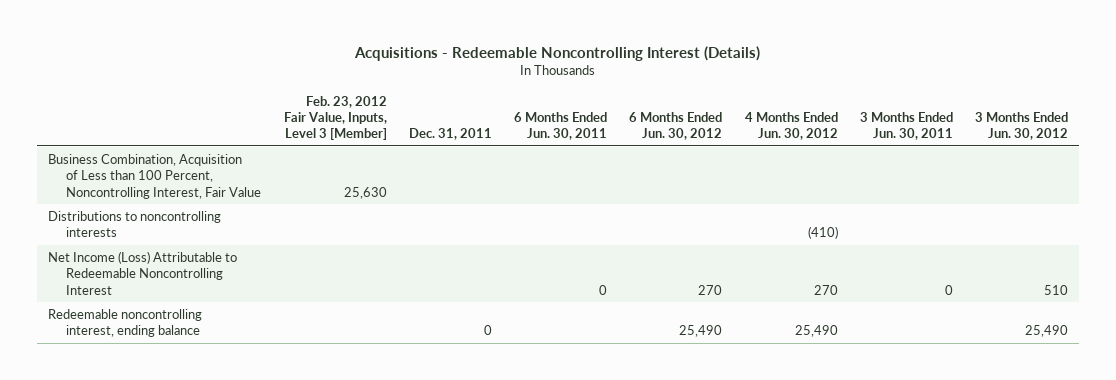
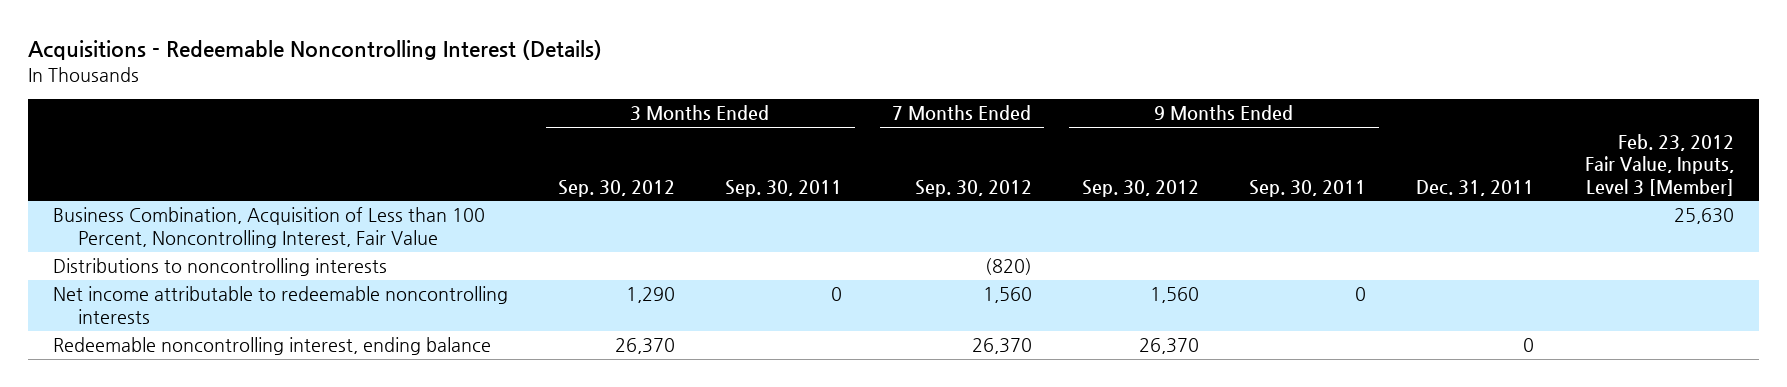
- | Feb. 23, 2012 Fair Value, Inputs, Level 3 [Member] | Dec. 31, 2011 | 6 Months Ended Jun. 30, 2011 | 6 Months Ended Jun. 30, 2012 | 4 Months Ended Jun. 30, 2012 | 3 Months Ended Jun. 30, 2011 | 3 Months Ended Jun. 30, 2012
+ | 3 Months Ended Sep. 30, 2012 | 3 Months Ended Sep. 30, 2011 | 7 Months Ended Sep. 30, 2012 | 9 Months Ended Sep. 30, 2012 | 9 Months Ended Sep. 30, 2011 | Dec. 31, 2011 | Feb. 23, 2012 Fair Value, Inputs, Level 3 [Member]
- Net Income (Loss) Attributable to Redeemable Noncontrolling Interest | | | 0 | 270 | 270 | 0 | 510
+ Net income attributable to redeemable noncontrolling interests | 1,290 | 0 | 1,560 | 1,560 | 0 | |

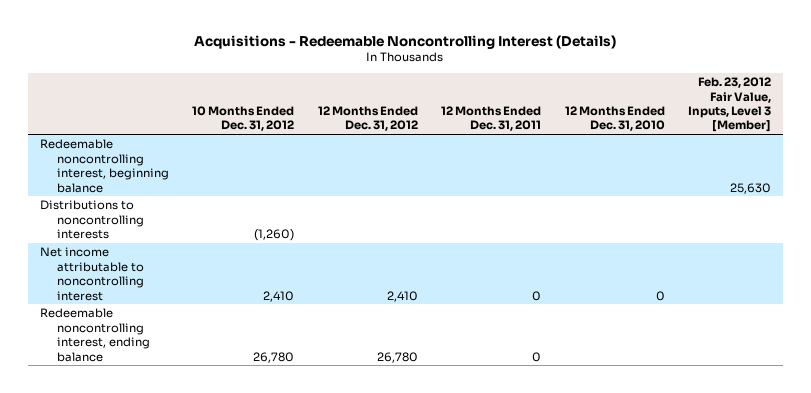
- | 3 Months Ended Sep. 30, 2012 | 3 Months Ended Sep. 30, 2011 | 7 Months Ended Sep. 30, 2012 | 9 Months Ended Sep. 30, 2012 | 9 Months Ended Sep. 30, 2011 | Dec. 31, 2011 | Feb. 23, 2012 Fair Value, Inputs, Level 3 [Member]
+ | 10 Months Ended Dec. 31, 2012 | 12 Months Ended Dec. 31, 2012 | 12 Months Ended Dec. 31, 2011 | 12 Months Ended Dec. 31, 2010 | Feb. 23, 2012 Fair Value, Inputs, Level 3 [Member]
- Business Combination, Acquisition of Less than 100 Percent, Noncontrolling Interest, Fair Value | | | | | | | 25,630
+ Redeemable noncontrolling interest, beginning balance | | | | | 25,630
- Net income attributable to redeemable noncontrolling interests | 1,290 | 0 | 1,560 | 1,560 | 0 | |
+ Net income attributable to noncontrolling interest | 2,410 | 2,410 | 0 | 0 |

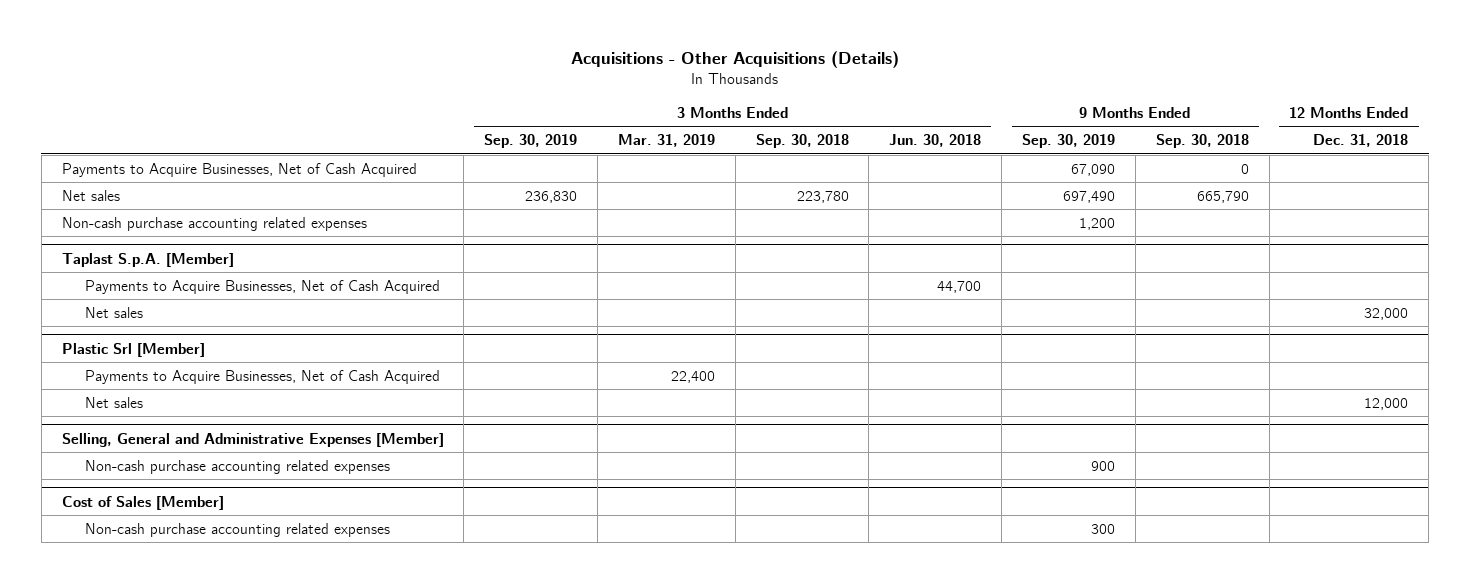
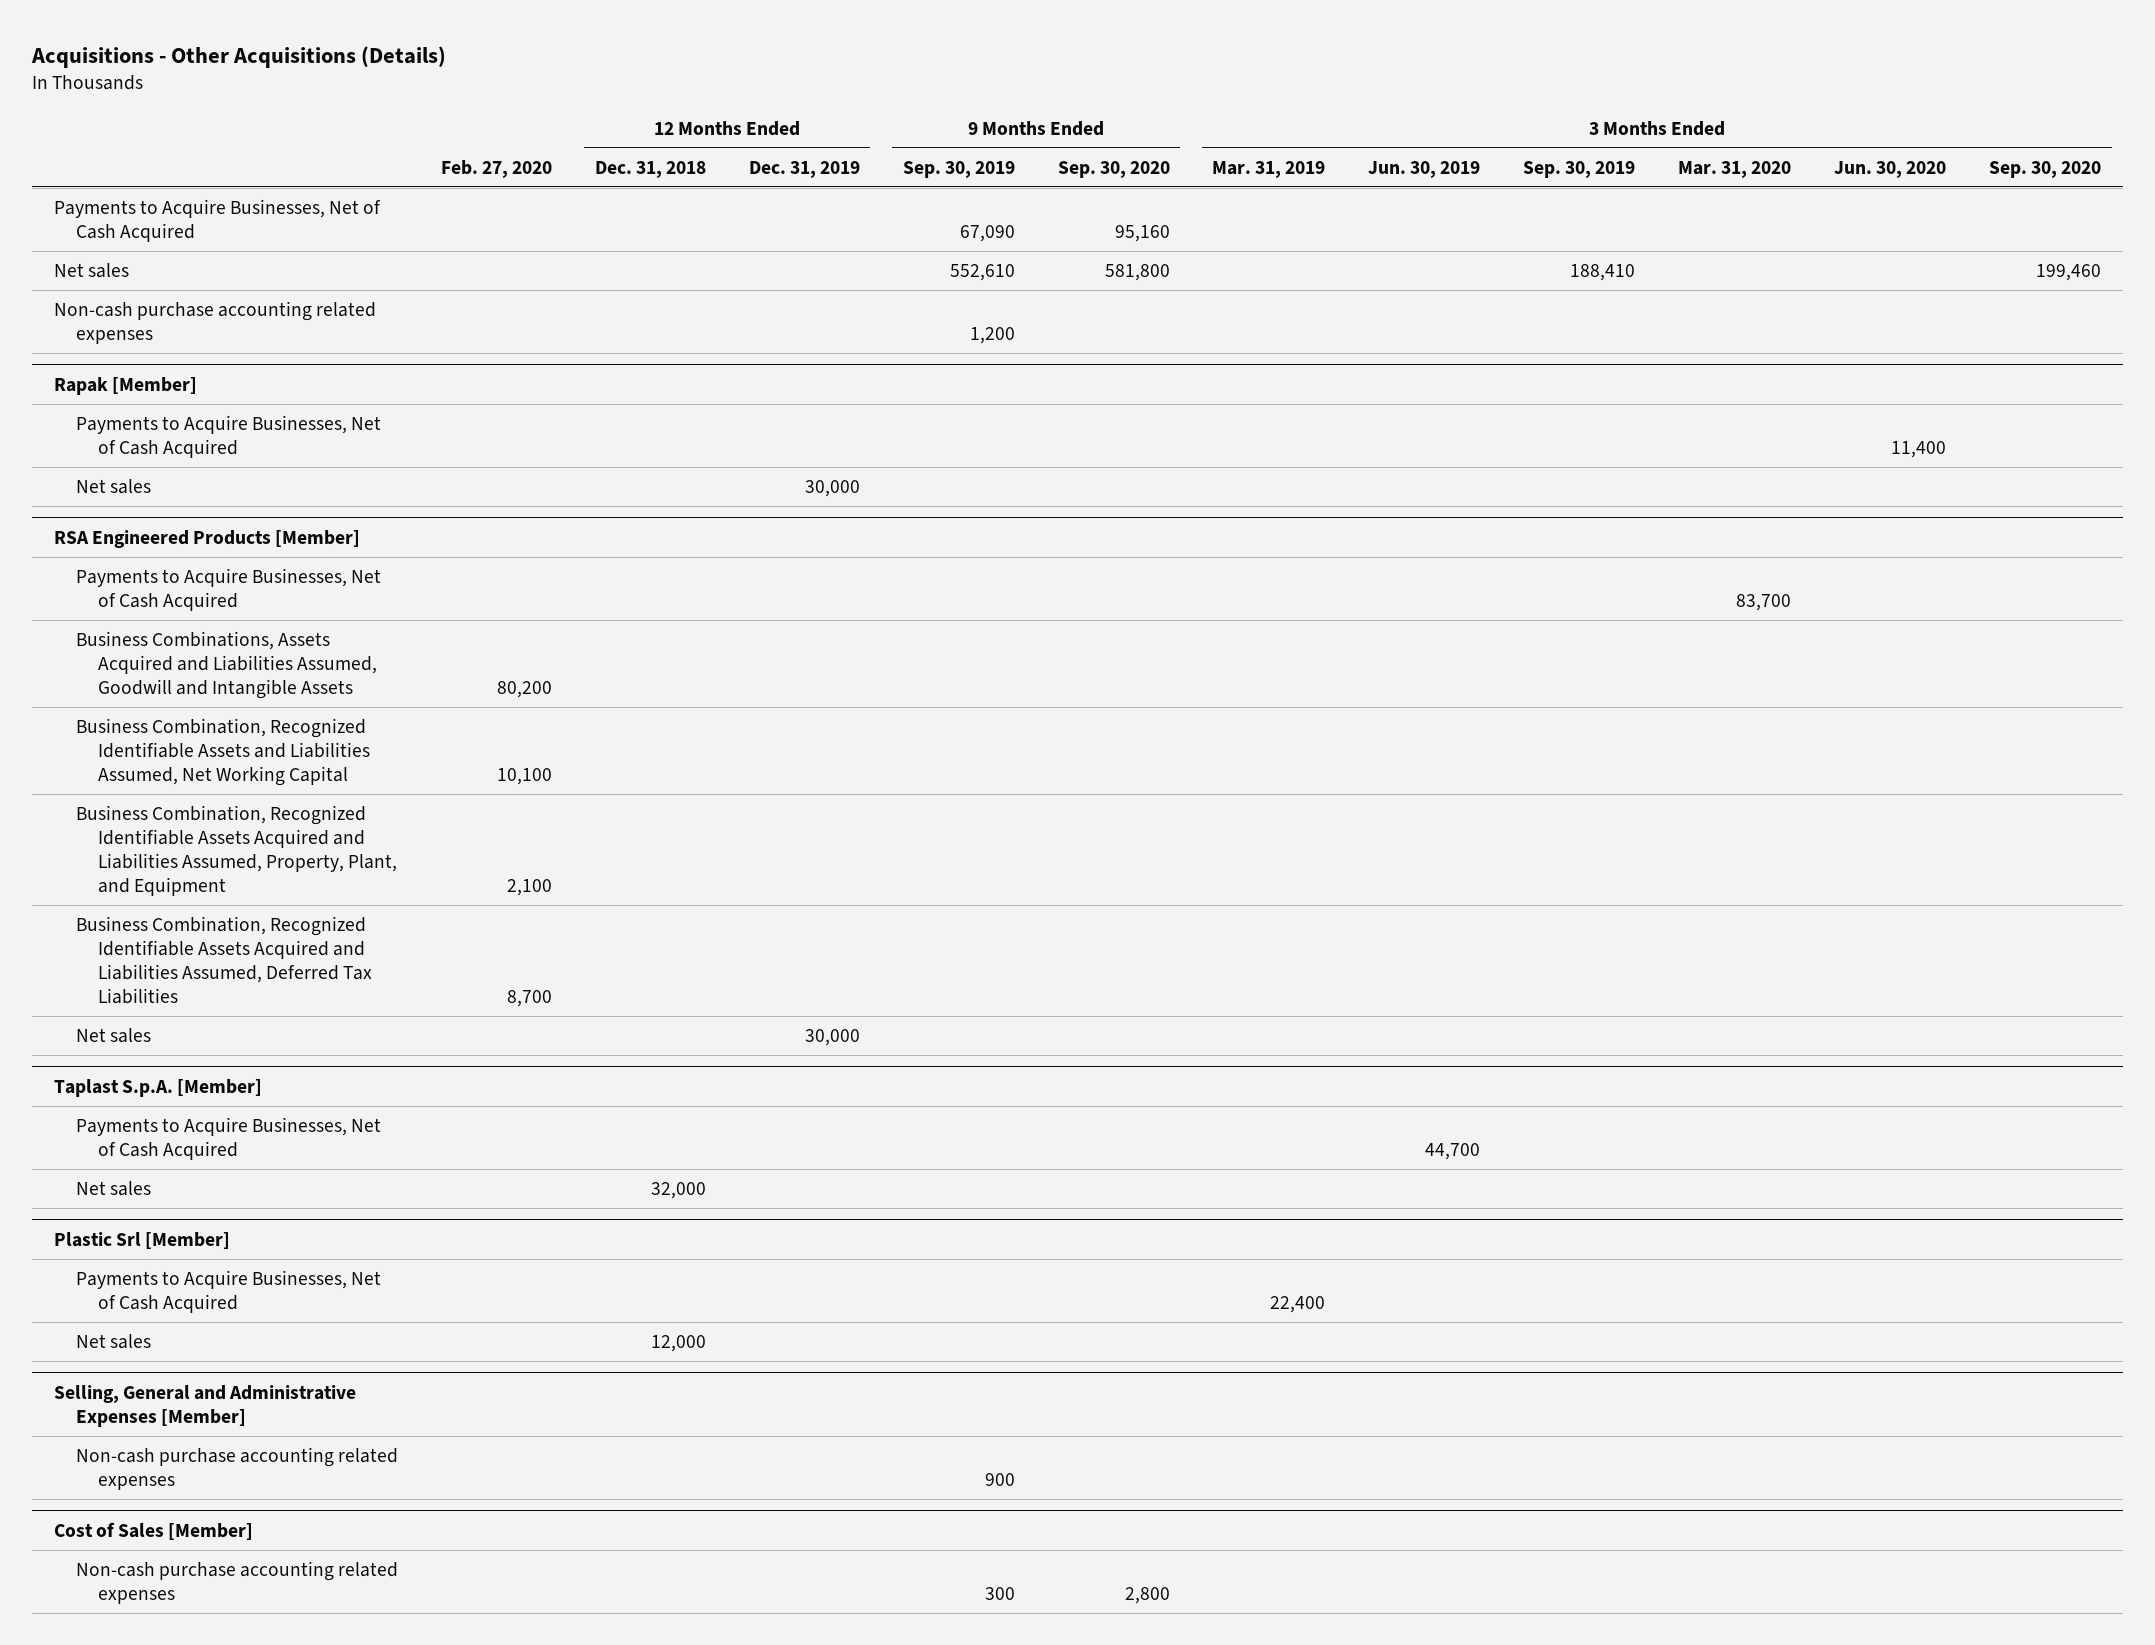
- | 3 Months Ended Sep. 30, 2019 | 3 Months Ended Mar. 31, 2019 | 3 Months Ended Sep. 30, 2018 | 3 Months Ended Jun. 30, 2018 | 9 Months Ended Sep. 30, 2019 | 9 Months Ended Sep. 30, 2018 | 12 Months Ended Dec. 31, 2018
+ | Feb. 27, 2020 | 12 Months Ended Dec. 31, 2018 | 12 Months Ended Dec. 31, 2019 | 9 Months Ended Sep. 30, 2019 | 9 Months Ended Sep. 30, 2020 | 3 Months Ended Mar. 31, 2019 | 3 Months Ended Jun. 30, 2019 | 3 Months Ended Sep. 30, 2019 | 3 Months Ended Mar. 31, 2020 | 3 Months Ended Jun. 30, 2020 | 3 Months Ended Sep. 30, 2020
- Net sales | 236,830 | | 223,780 | | 697,490 | 665,790 |
+ Net sales | | | | 552,610 | 581,800 | | | 188,410 | | | 199,460
+ Rapak [Member]
+ Payments to Acquire Businesses, Net of Cash Acquired | | | | | | | | | | 11,400 |
+ Net sales | | | 30,000 | | | | | | | |
+ RSA Engineered Products [Member]
+ Payments to Acquire Businesses, Net of Cash Acquired | | | | | | | | | 83,700 | |
+ Business Combinations, Assets Acquired and Liabilities Assumed, Goodwill and Intangible Assets | 80,200 | | | | | | | | | |
+ Business Combination, Recognized Identifiable Assets and Liabilities Assumed, Net Working Capital | 10,100 | | | | | | | | | |
+ Business Combination, Recognized Identifiable Assets Acquired and Liabilities Assumed, Property, Plant, and Equipment | 2,100 | | | | | | | | | |
+ Business Combination, Recognized Identifiable Assets Acquired and Liabilities Assumed, Deferred Tax Liabilities | 8,700 | | | | | | | | | |
+ Net sales | | | 30,000 | | | | | | | |

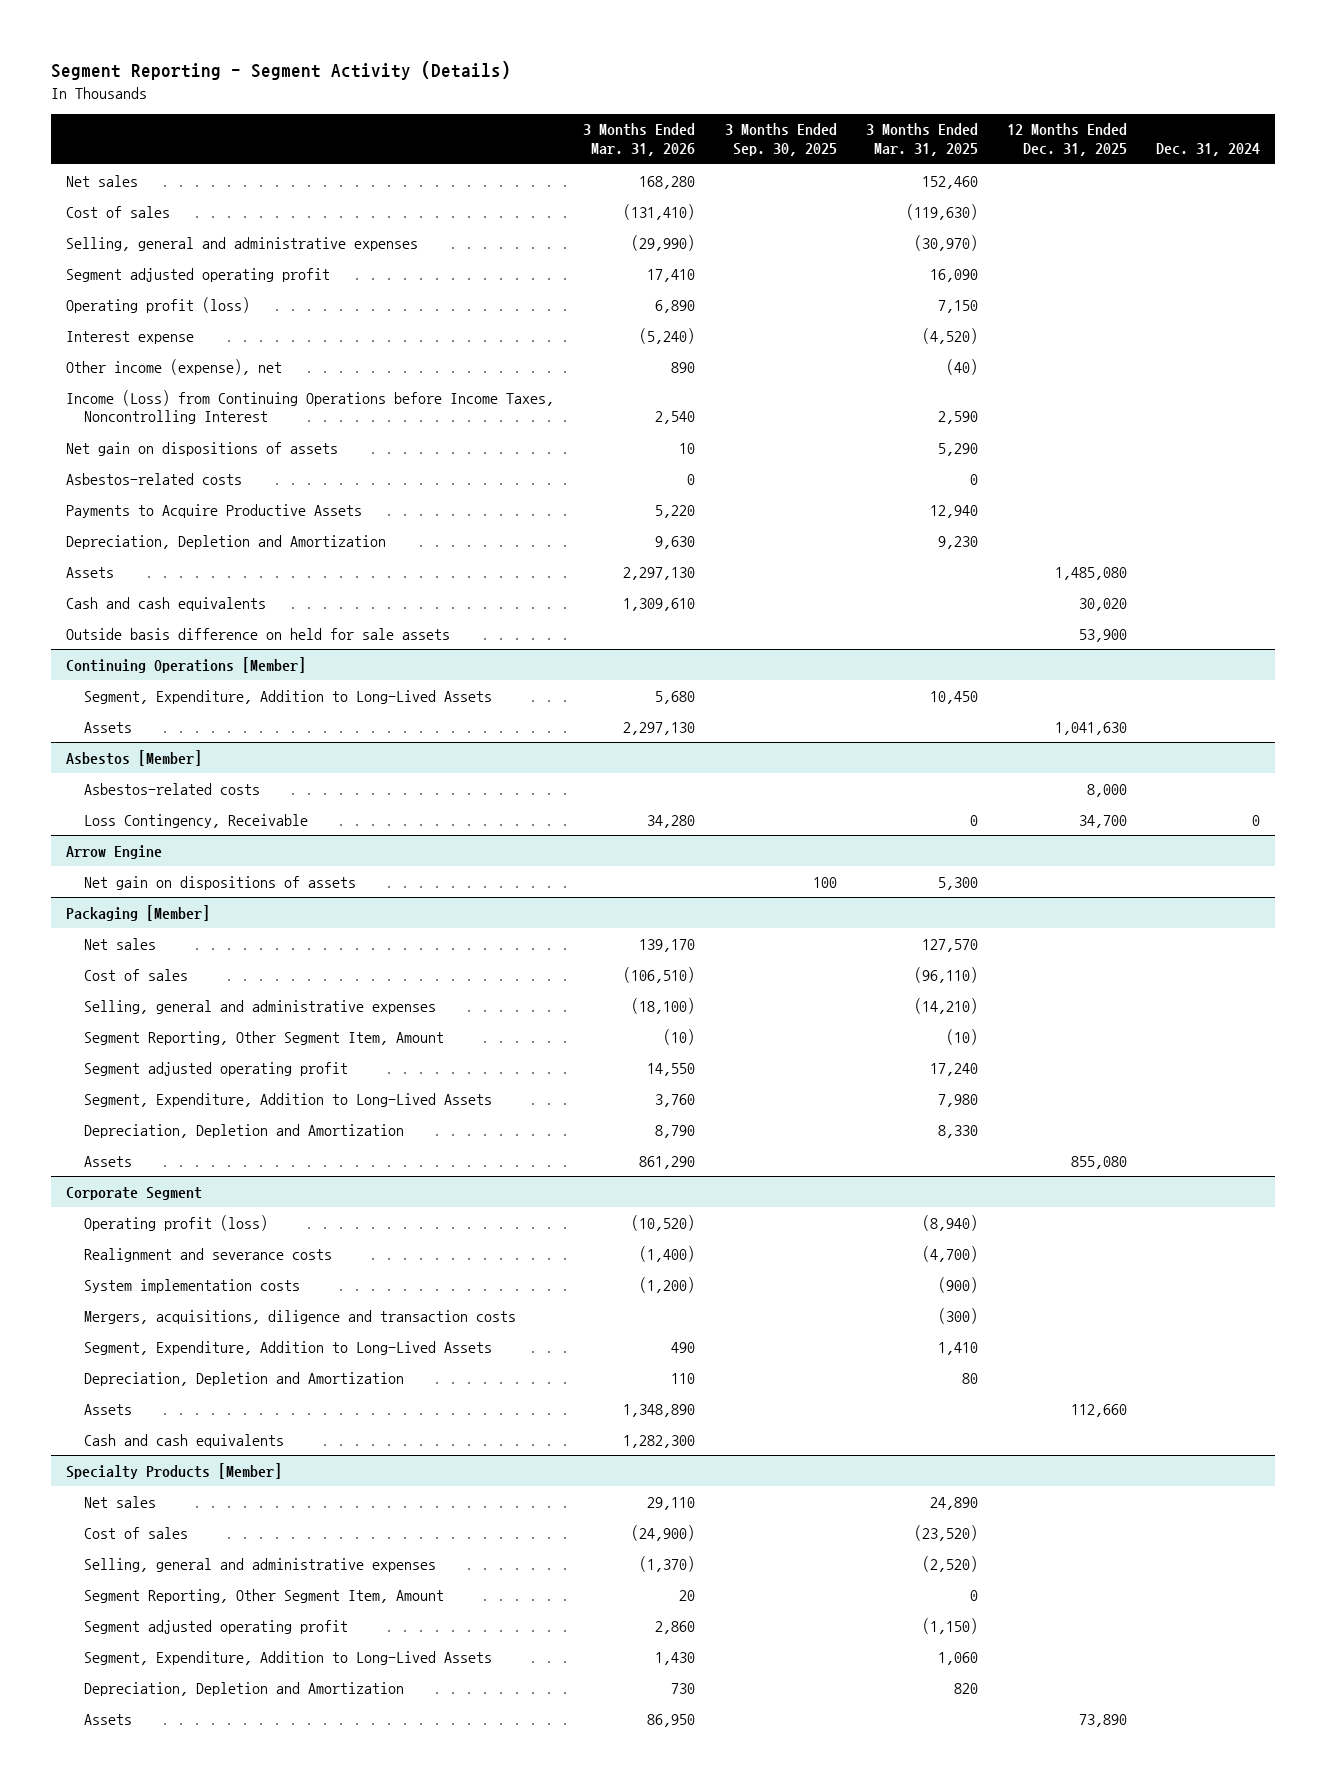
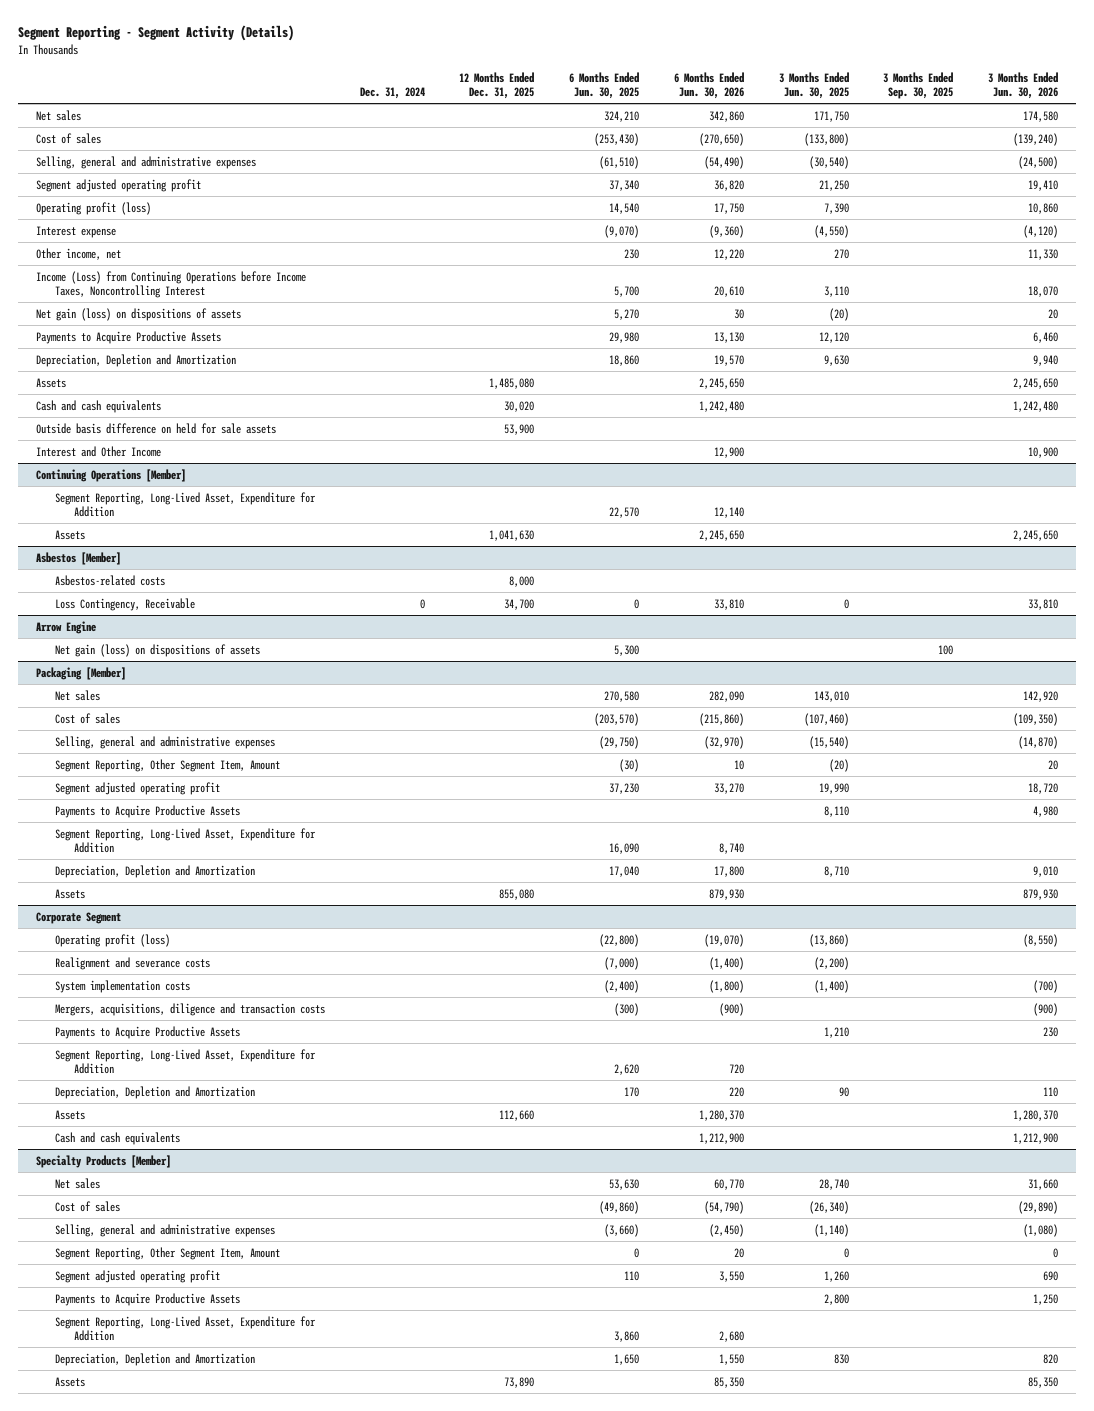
- | 3 Months Ended Mar. 31, 2026 | 3 Months Ended Sep. 30, 2025 | 3 Months Ended Mar. 31, 2025 | 12 Months Ended Dec. 31, 2025 | Dec. 31, 2024
+ | Dec. 31, 2024 | 12 Months Ended Dec. 31, 2025 | 6 Months Ended Jun. 30, 2025 | 6 Months Ended Jun. 30, 2026 | 3 Months Ended Jun. 30, 2025 | 3 Months Ended Sep. 30, 2025 | 3 Months Ended Jun. 30, 2026
- Other income (expense), net | 890 | | (40) | |
+ Other income, net | | | 230 | 12,220 | 270 | | 11,330
- Net gain on dispositions of assets | 10 | | 5,290 | |
- Asbestos-related costs | 0 | | 0 | |
+ Net gain (loss) on dispositions of assets | | | 5,270 | 30 | (20) | | 20
+ Interest and Other Income | | | | 12,900 | | | 10,900
@ Continuing Operations [Member]
- Segment, Expenditure, Addition to Long-Lived Assets | 5,680 | | 10,450 | |
+ Segment Reporting, Long-Lived Asset, Expenditure for Addition | | | 22,570 | 12,140 | | |
@ Arrow Engine
- Net gain on dispositions of assets | | 100 | 5,300 | |
+ Net gain (loss) on dispositions of assets | | | 5,300 | | | 100 |
@ Packaging [Member]
- Segment, Expenditure, Addition to Long-Lived Assets | 3,760 | | 7,980 | |
+ Payments to Acquire Productive Assets | | | | | 8,110 | | 4,980
+ Segment Reporting, Long-Lived Asset, Expenditure for Addition | | | 16,090 | 8,740 | | |
@ Corporate Segment
- Segment, Expenditure, Addition to Long-Lived Assets | 490 | | 1,410 | |
+ Payments to Acquire Productive Assets | | | | | 1,210 | | 230
+ Segment Reporting, Long-Lived Asset, Expenditure for Addition | | | 2,620 | 720 | | |
@ Specialty Products [Member]
- Segment, Expenditure, Addition to Long-Lived Assets | 1,430 | | 1,060 | |
+ Payments to Acquire Productive Assets | | | | | 2,800 | | 1,250
+ Segment Reporting, Long-Lived Asset, Expenditure for Addition | | | 3,860 | 2,680 | | |

